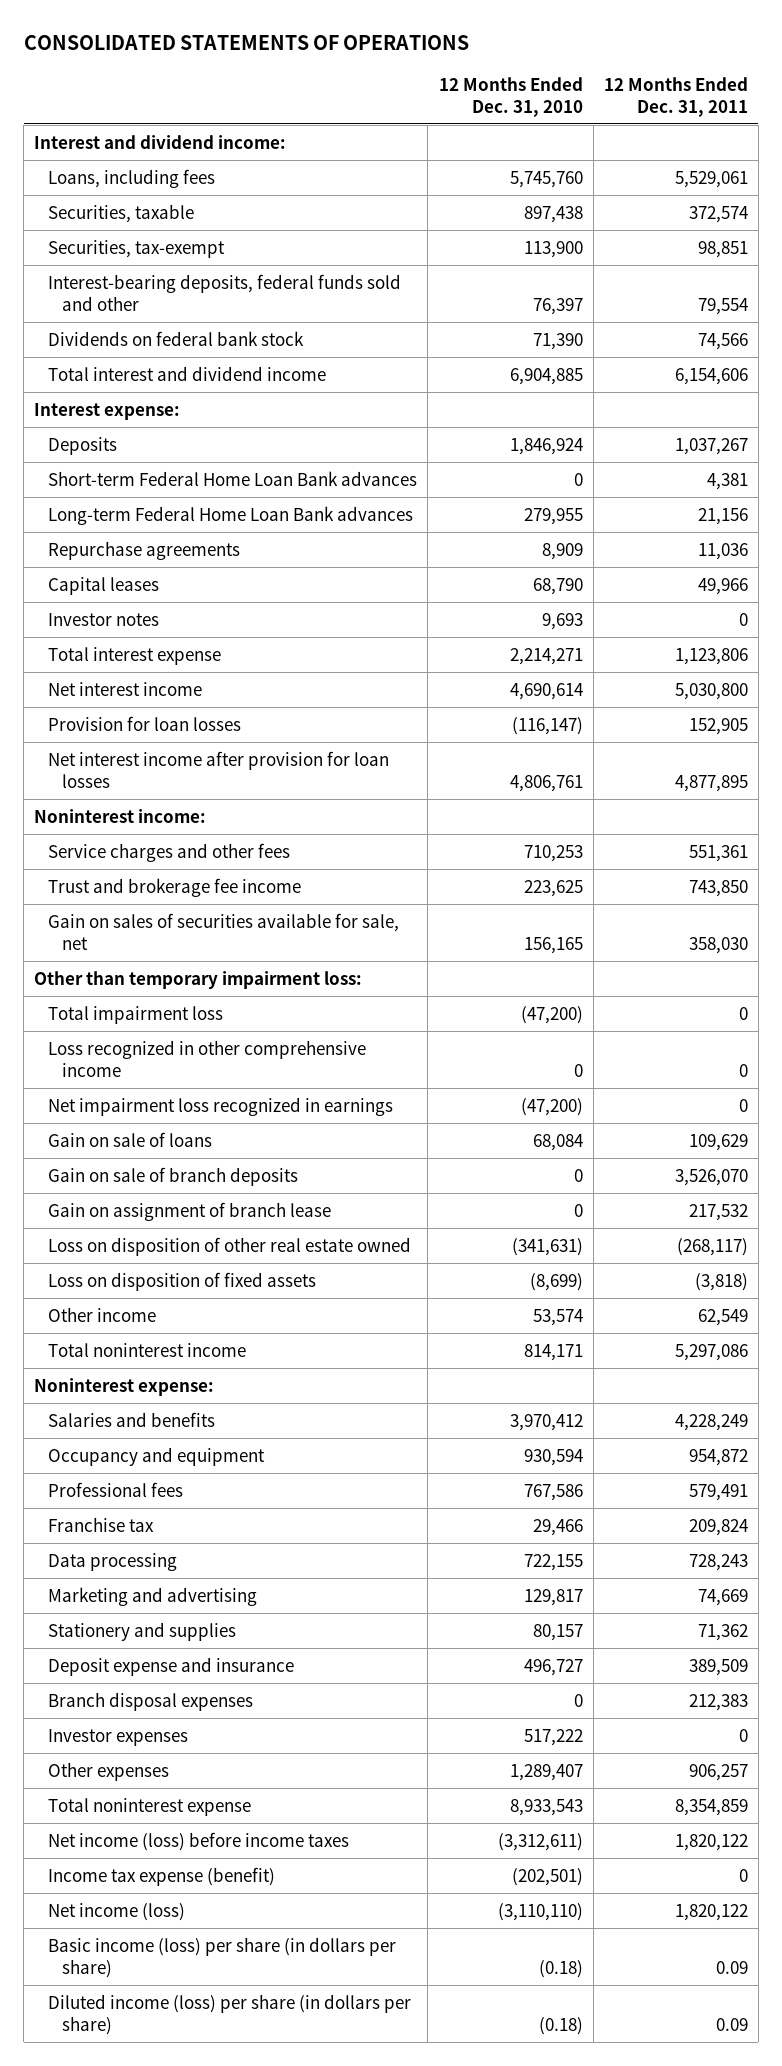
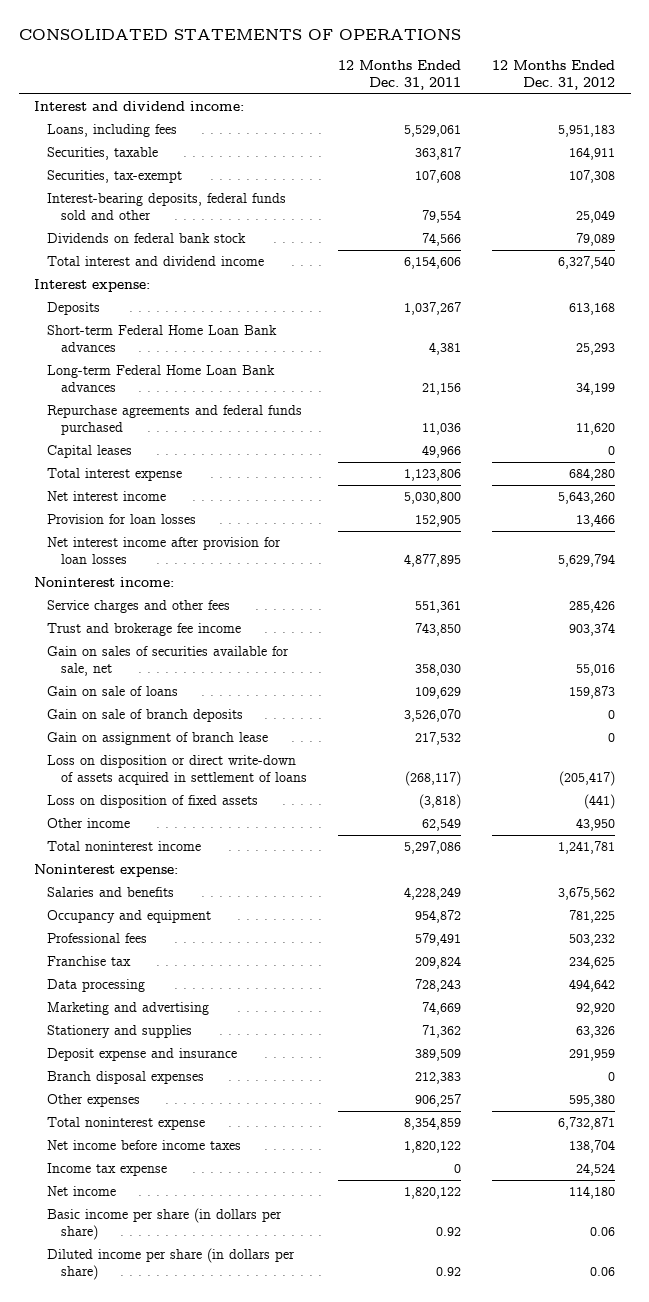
- | 12 Months Ended Dec. 31, 2010 | 12 Months Ended Dec. 31, 2011
+ | 12 Months Ended Dec. 31, 2011 | 12 Months Ended Dec. 31, 2012
- Securities, taxable | 897,438 | 372,574
- Securities, tax-exempt | 113,900 | 98,851
+ Securities, taxable | 363,817 | 164,911
+ Securities, tax-exempt | 107,608 | 107,308
- Repurchase agreements | 8,909 | 11,036
+ Repurchase agreements and federal funds purchased | 11,036 | 11,620
- Investor notes | 9,693 | 0
- Other than temporary impairment loss:
- Total impairment loss | (47,200) | 0
- Loss recognized in other comprehensive income | 0 | 0
- Net impairment loss recognized in earnings | (47,200) | 0
- Loss on disposition of other real estate owned | (341,631) | (268,117)
+ Loss on disposition or direct write-down of assets acquired in settlement of loans | (268,117) | (205,417)
- Investor expenses | 517,222 | 0
- Net income (loss) before income taxes | (3,312,611) | 1,820,122
- Income tax expense (benefit) | (202,501) | 0
- Net income (loss) | (3,110,110) | 1,820,122
- Basic income (loss) per share (in dollars per share) | (0.18) | 0.09
- Diluted income (loss) per share (in dollars per share) | (0.18) | 0.09
+ Net income before income taxes | 1,820,122 | 138,704
+ Income tax expense | 0 | 24,524
+ Net income | 1,820,122 | 114,180
+ Basic income per share (in dollars per share) | 0.92 | 0.06
+ Diluted income per share (in dollars per share) | 0.92 | 0.06

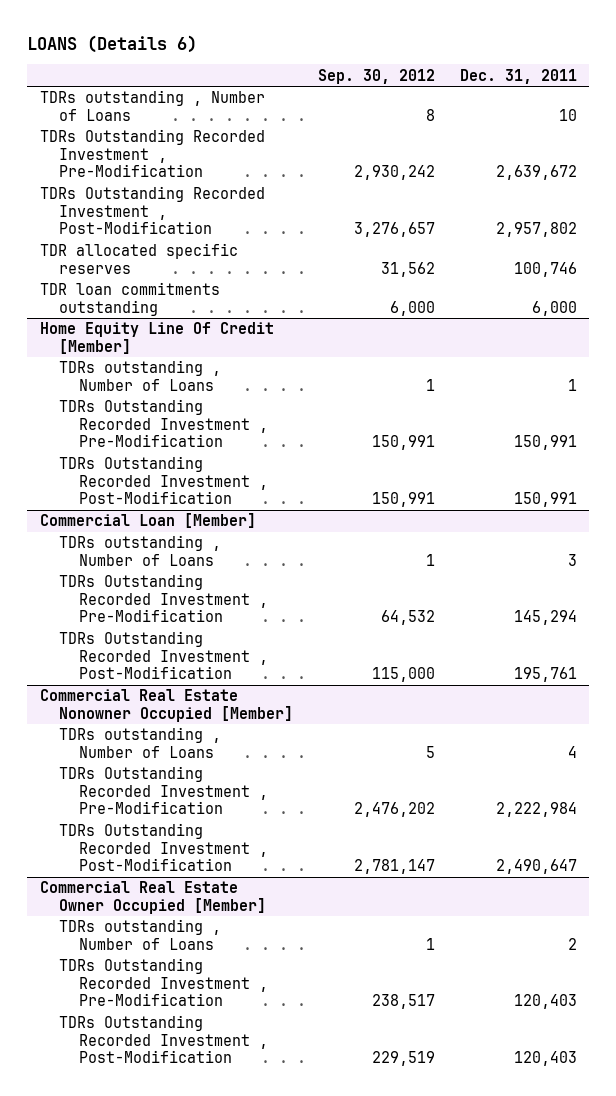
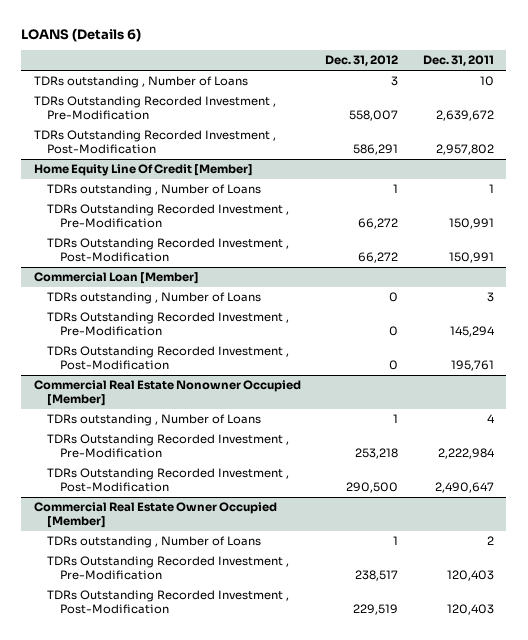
- | Sep. 30, 2012 | Dec. 31, 2011
+ | Dec. 31, 2012 | Dec. 31, 2011
- TDR allocated specific reserves | 31,562 | 100,746
- TDR loan commitments outstanding | 6,000 | 6,000

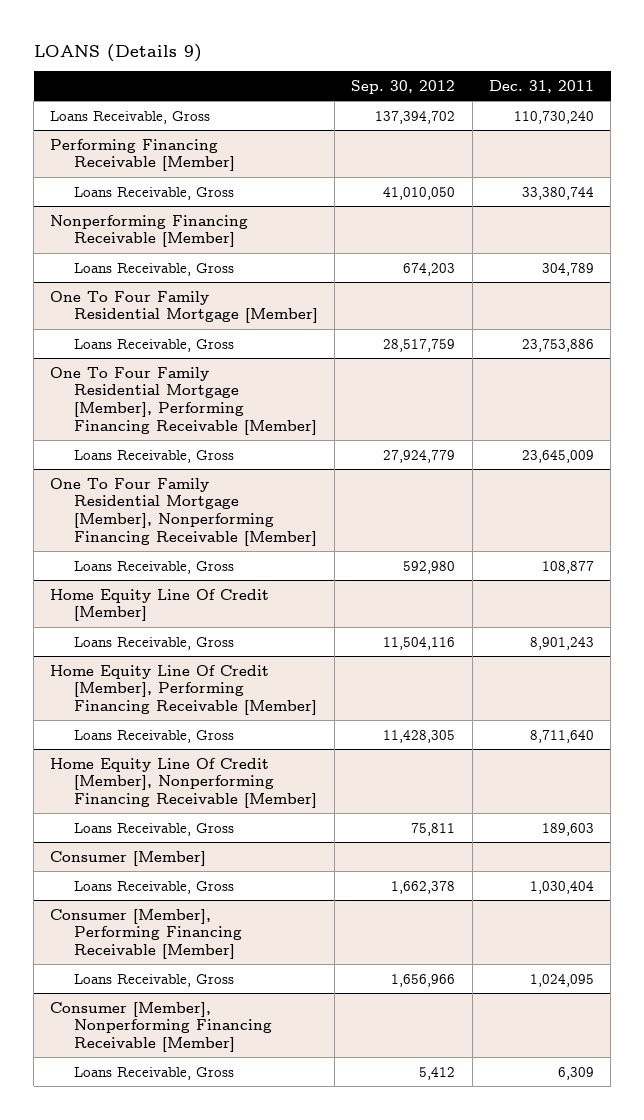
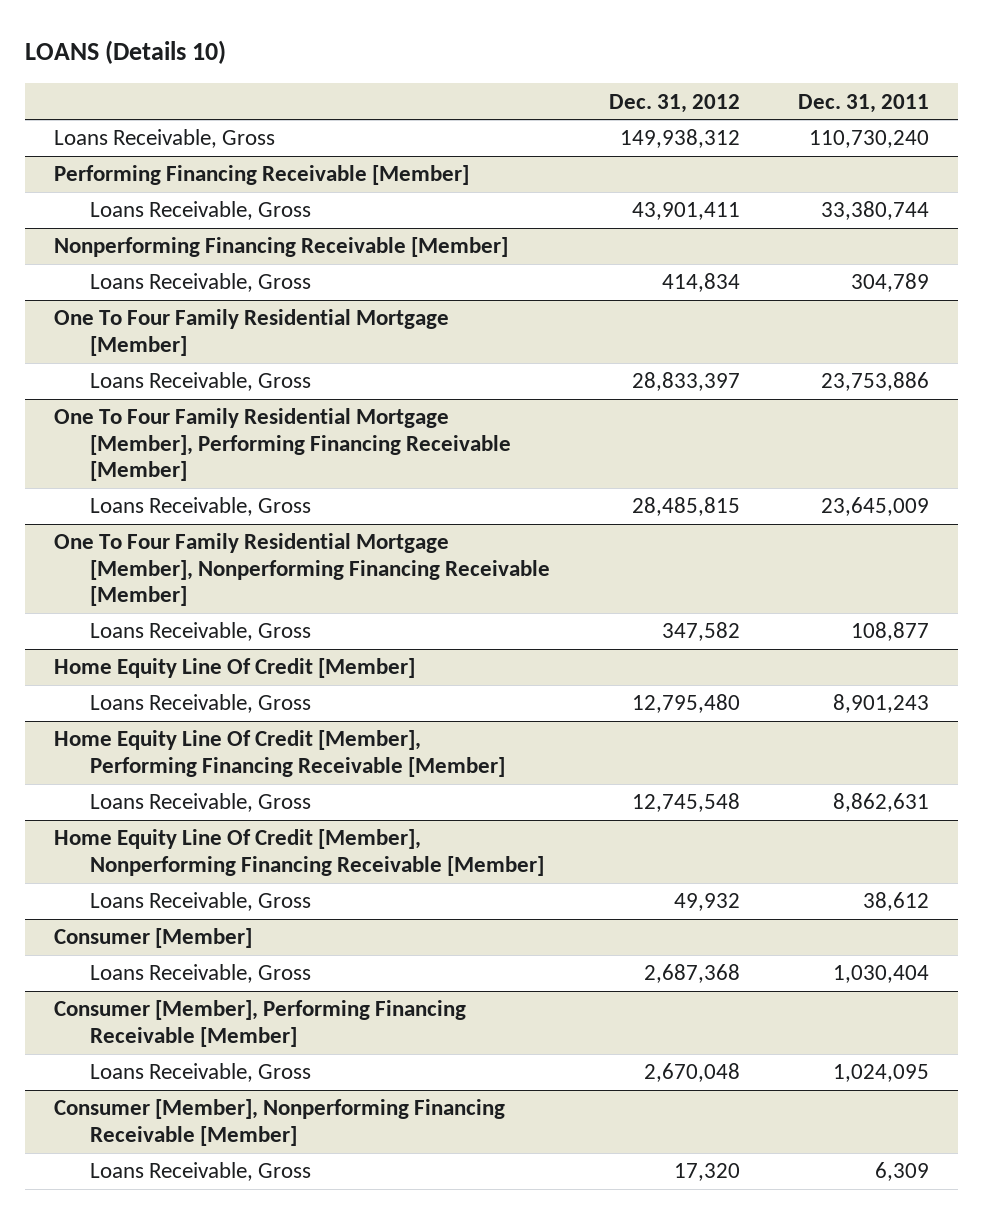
- LOANS (Details 9)
+ LOANS (Details 10)
- | Sep. 30, 2012 | Dec. 31, 2011
+ | Dec. 31, 2012 | Dec. 31, 2011
@ Home Equity Line Of Credit [Member], Performing Financing Receivable [Member]
- Loans Receivable, Gross | 11,428,305 | 8,711,640
+ Loans Receivable, Gross | 12,745,548 | 8,862,631
@ Home Equity Line Of Credit [Member], Nonperforming Financing Receivable [Member]
- Loans Receivable, Gross | 75,811 | 189,603
+ Loans Receivable, Gross | 49,932 | 38,612

